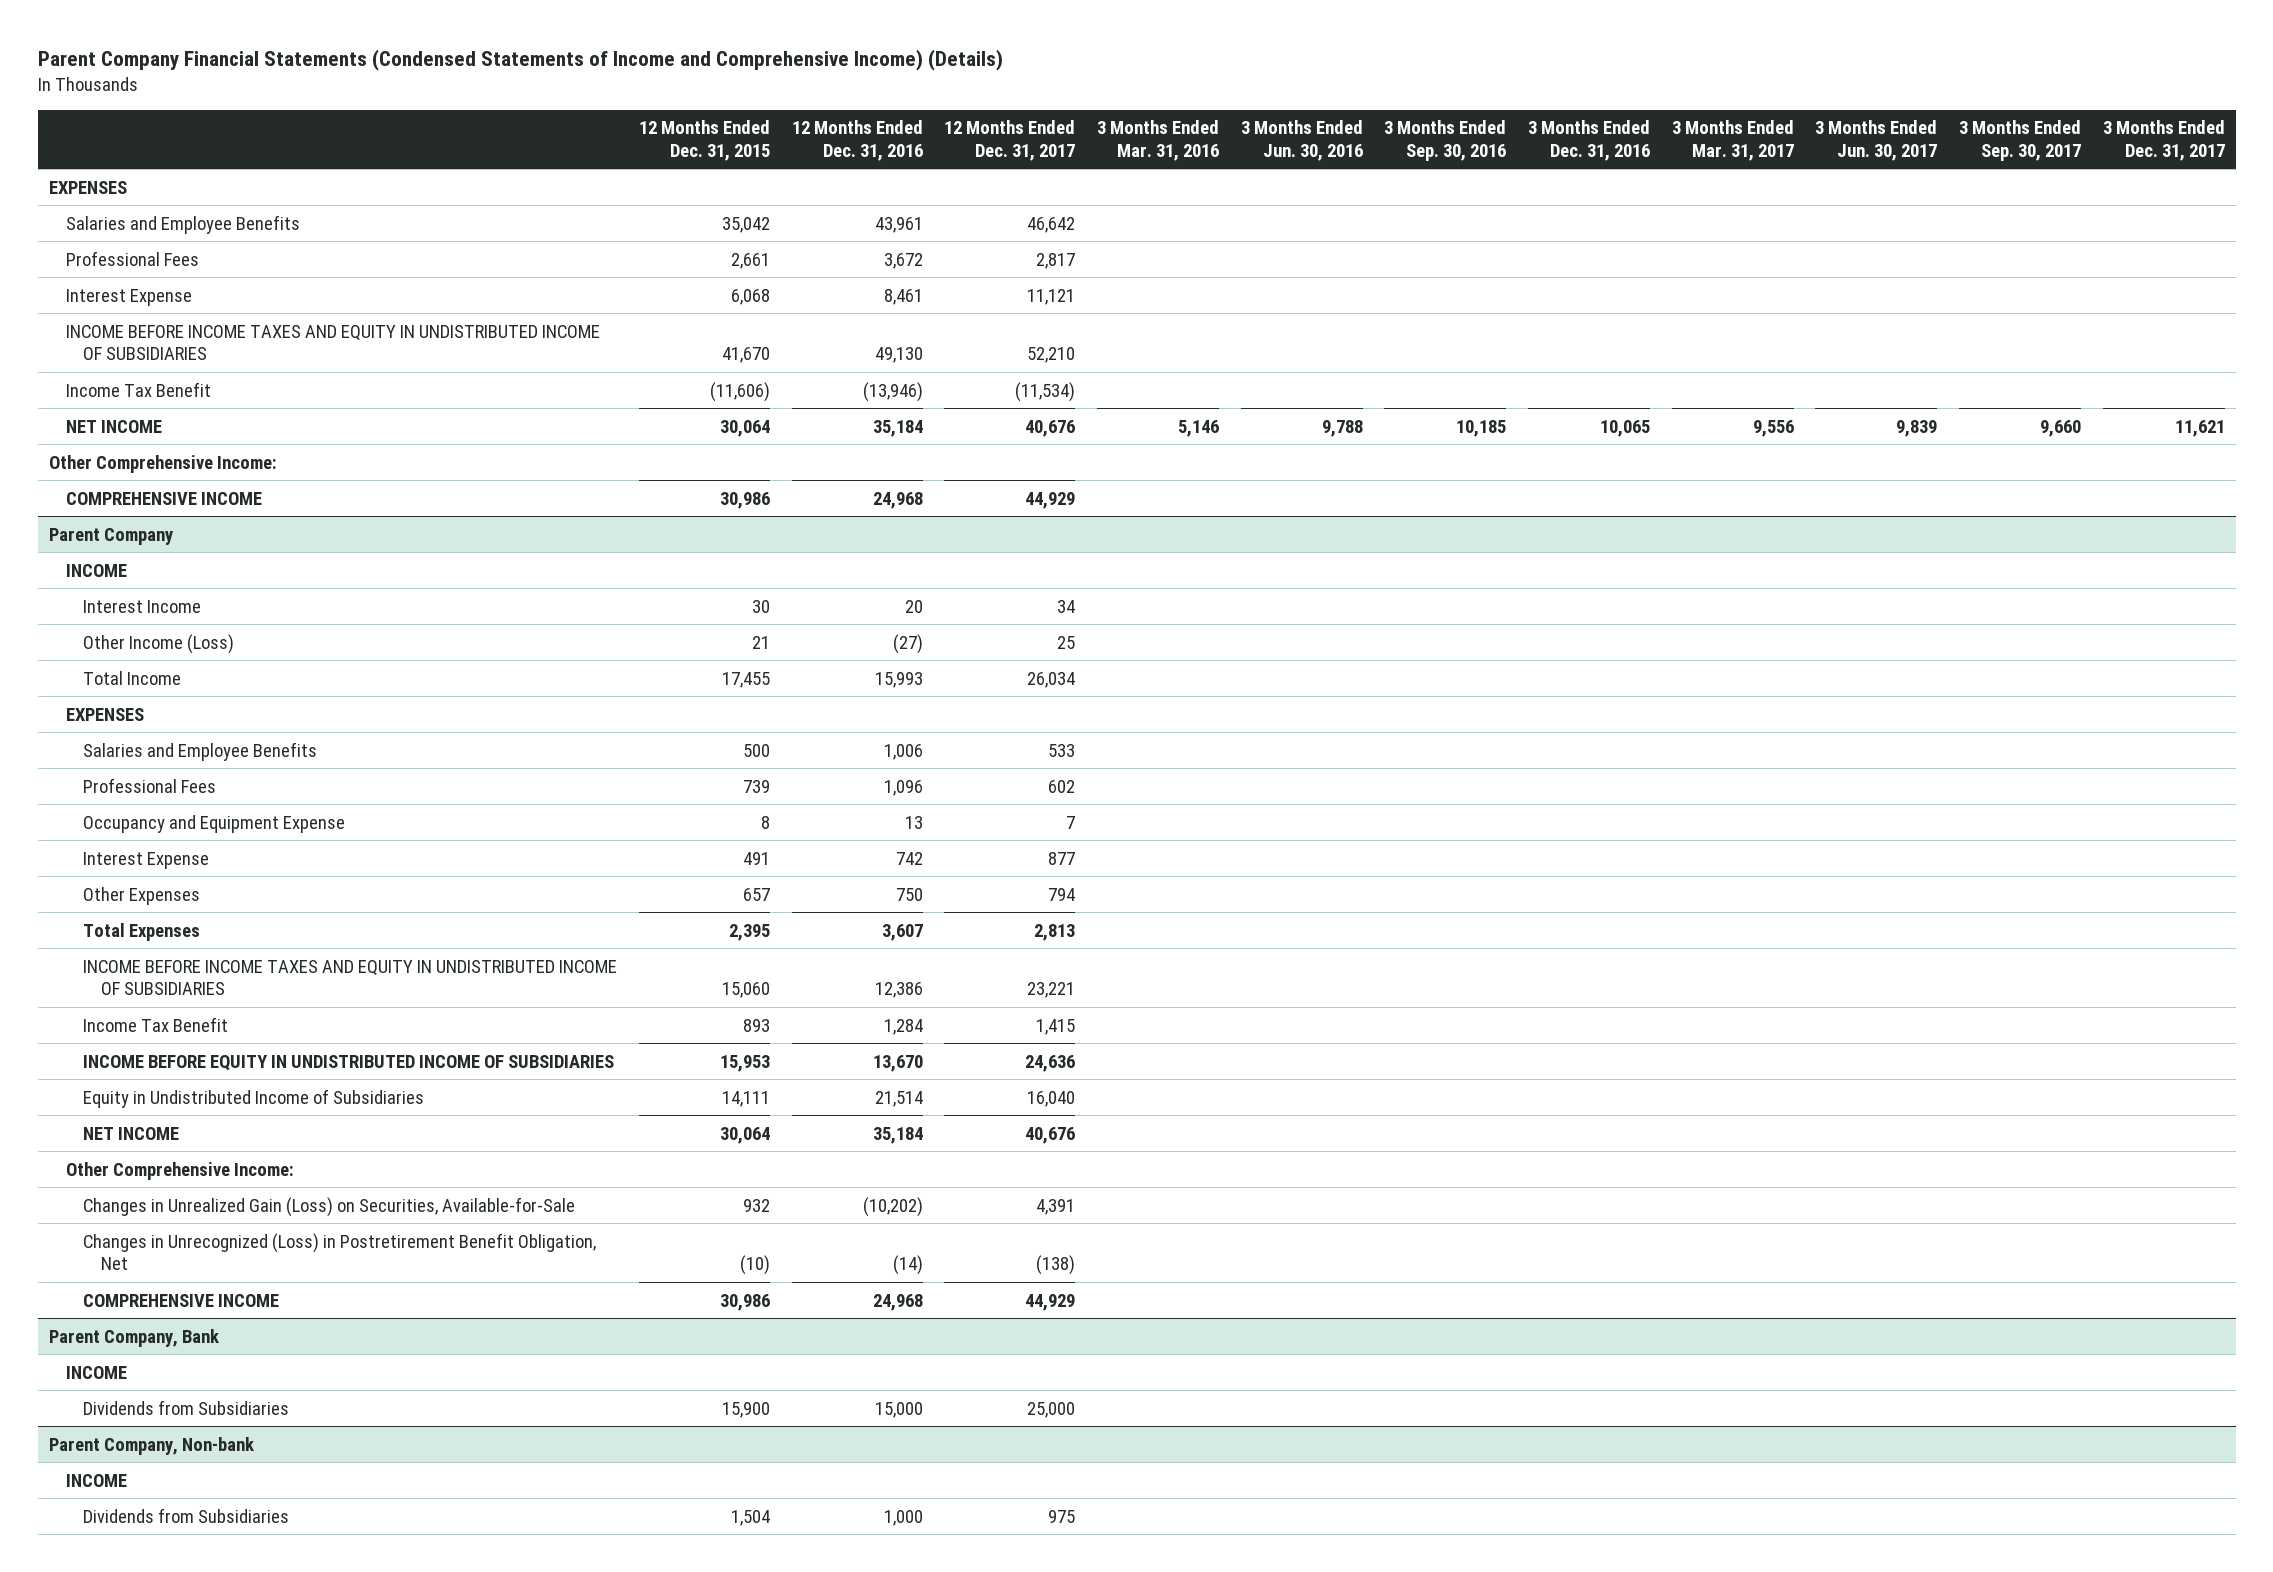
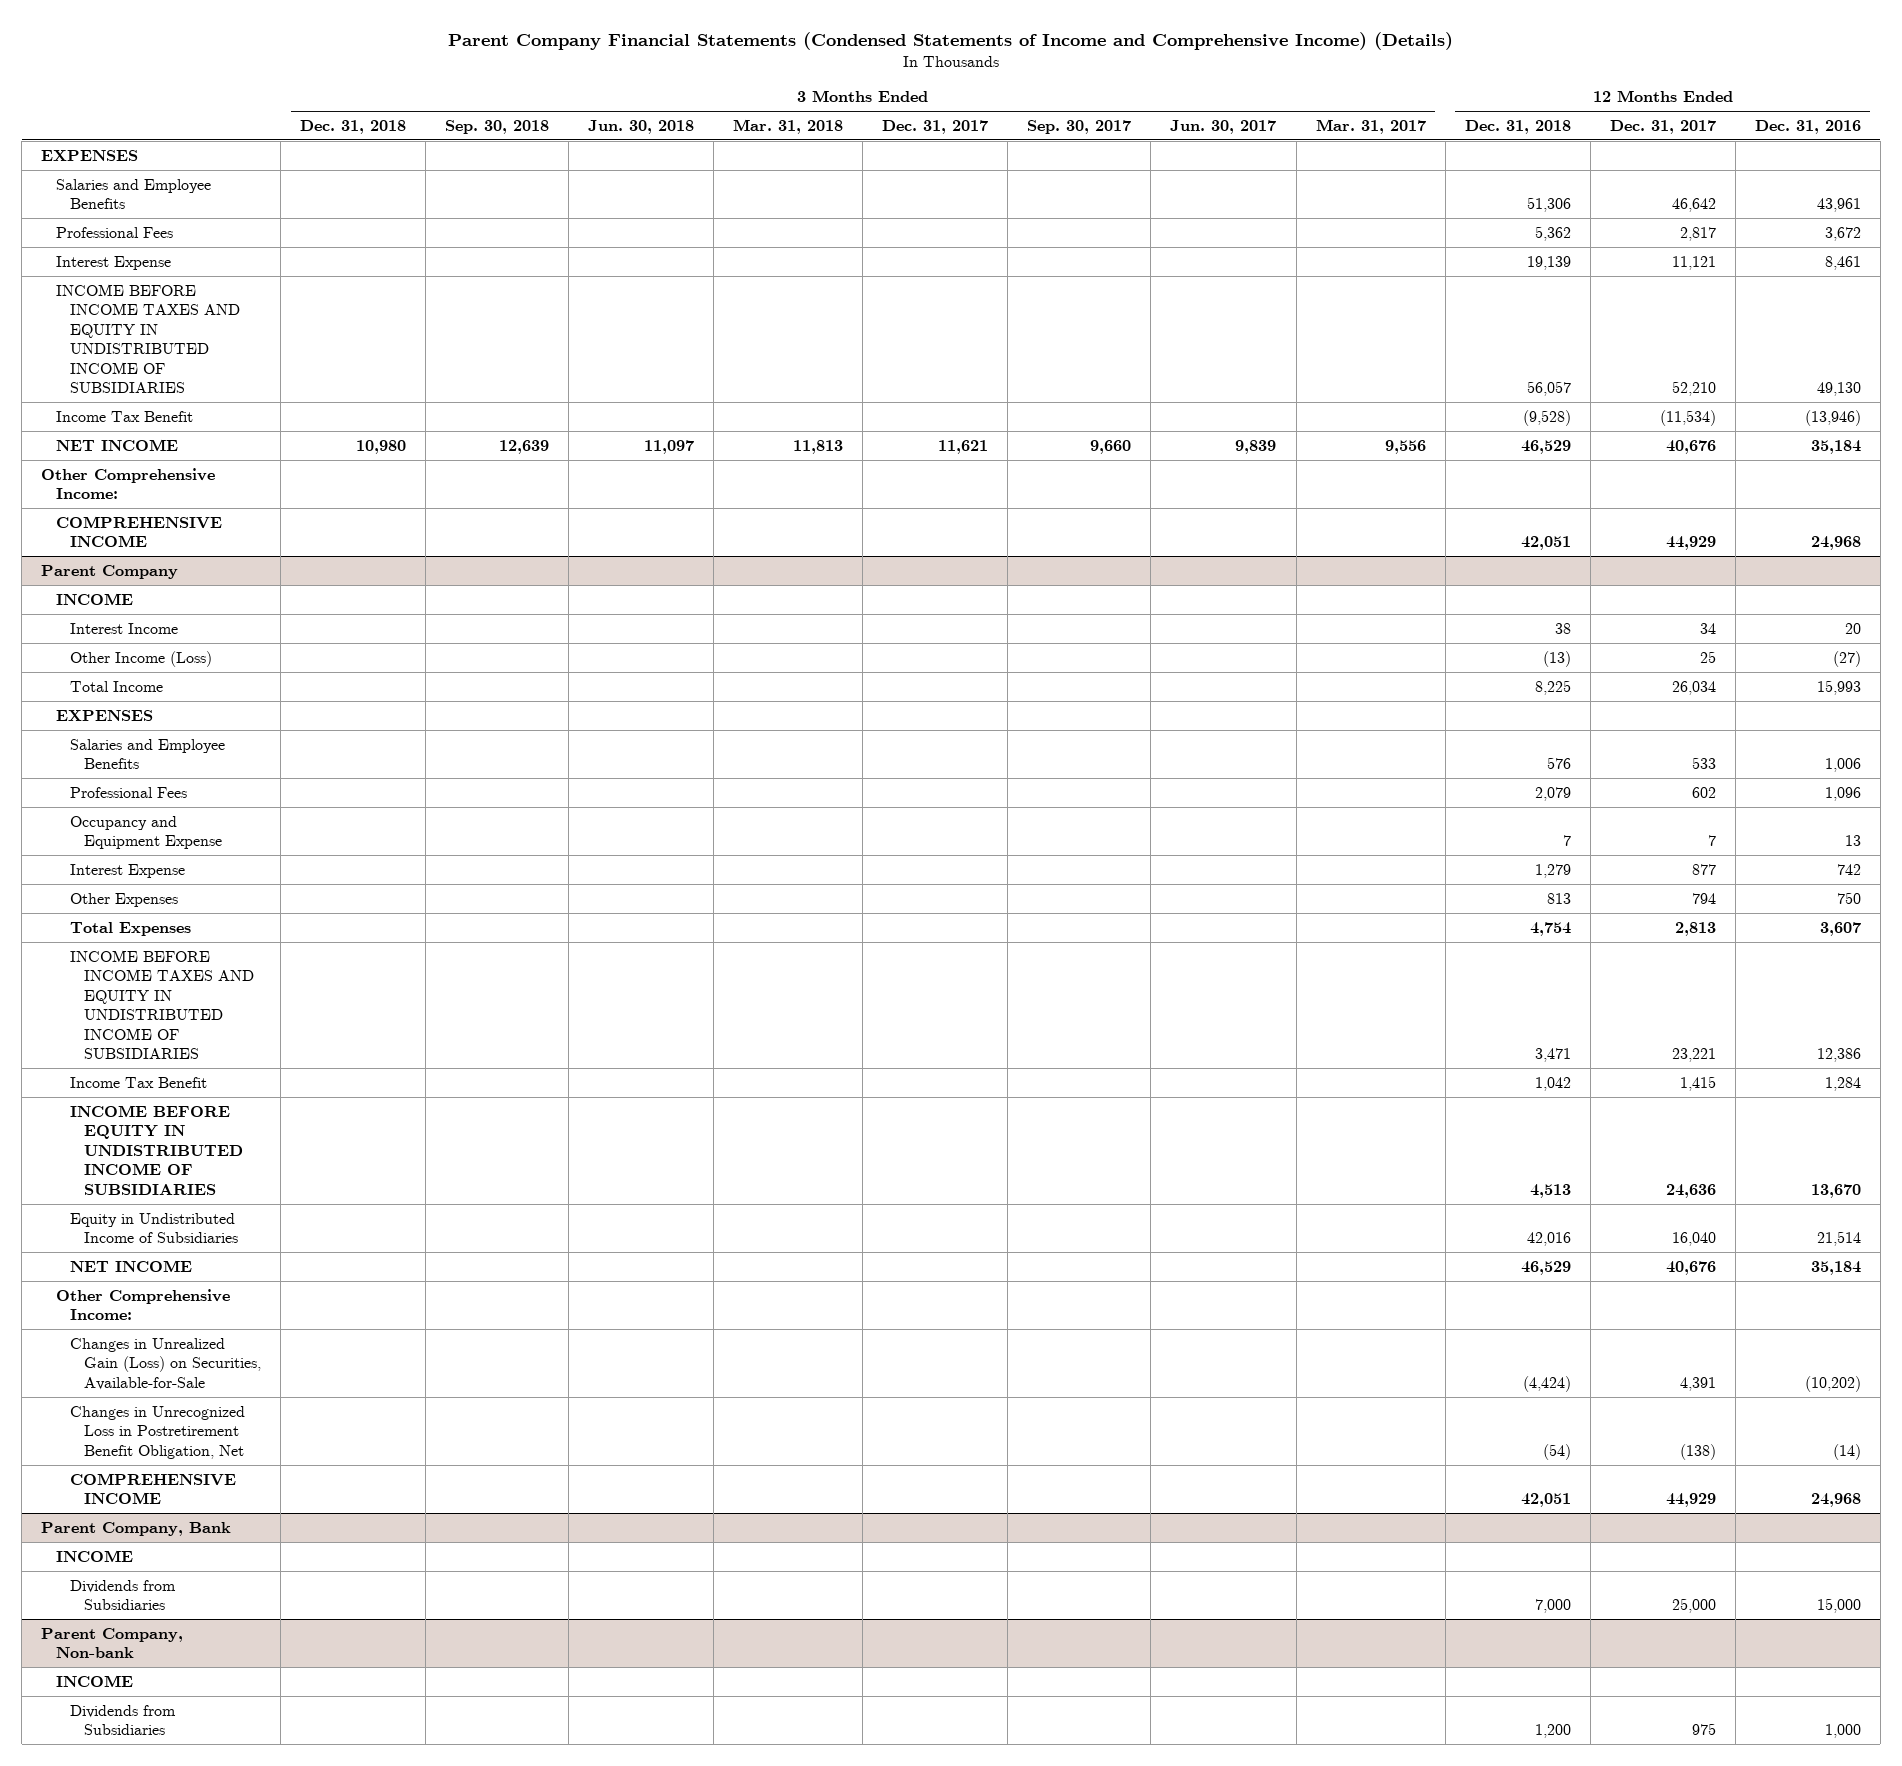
- | 12 Months Ended Dec. 31, 2015 | 12 Months Ended Dec. 31, 2016 | 12 Months Ended Dec. 31, 2017 | 3 Months Ended Mar. 31, 2016 | 3 Months Ended Jun. 30, 2016 | 3 Months Ended Sep. 30, 2016 | 3 Months Ended Dec. 31, 2016 | 3 Months Ended Mar. 31, 2017 | 3 Months Ended Jun. 30, 2017 | 3 Months Ended Sep. 30, 2017 | 3 Months Ended Dec. 31, 2017
+ | 3 Months Ended Dec. 31, 2018 | 3 Months Ended Sep. 30, 2018 | 3 Months Ended Jun. 30, 2018 | 3 Months Ended Mar. 31, 2018 | 3 Months Ended Dec. 31, 2017 | 3 Months Ended Sep. 30, 2017 | 3 Months Ended Jun. 30, 2017 | 3 Months Ended Mar. 31, 2017 | 12 Months Ended Dec. 31, 2018 | 12 Months Ended Dec. 31, 2017 | 12 Months Ended Dec. 31, 2016
@ Parent Company
- Changes in Unrecognized (Loss) in Postretirement Benefit Obligation, Net | (10) | (14) | (138) | | | | | | | |
+ Changes in Unrecognized Loss in Postretirement Benefit Obligation, Net | | | | | | | | | (54) | (138) | (14)

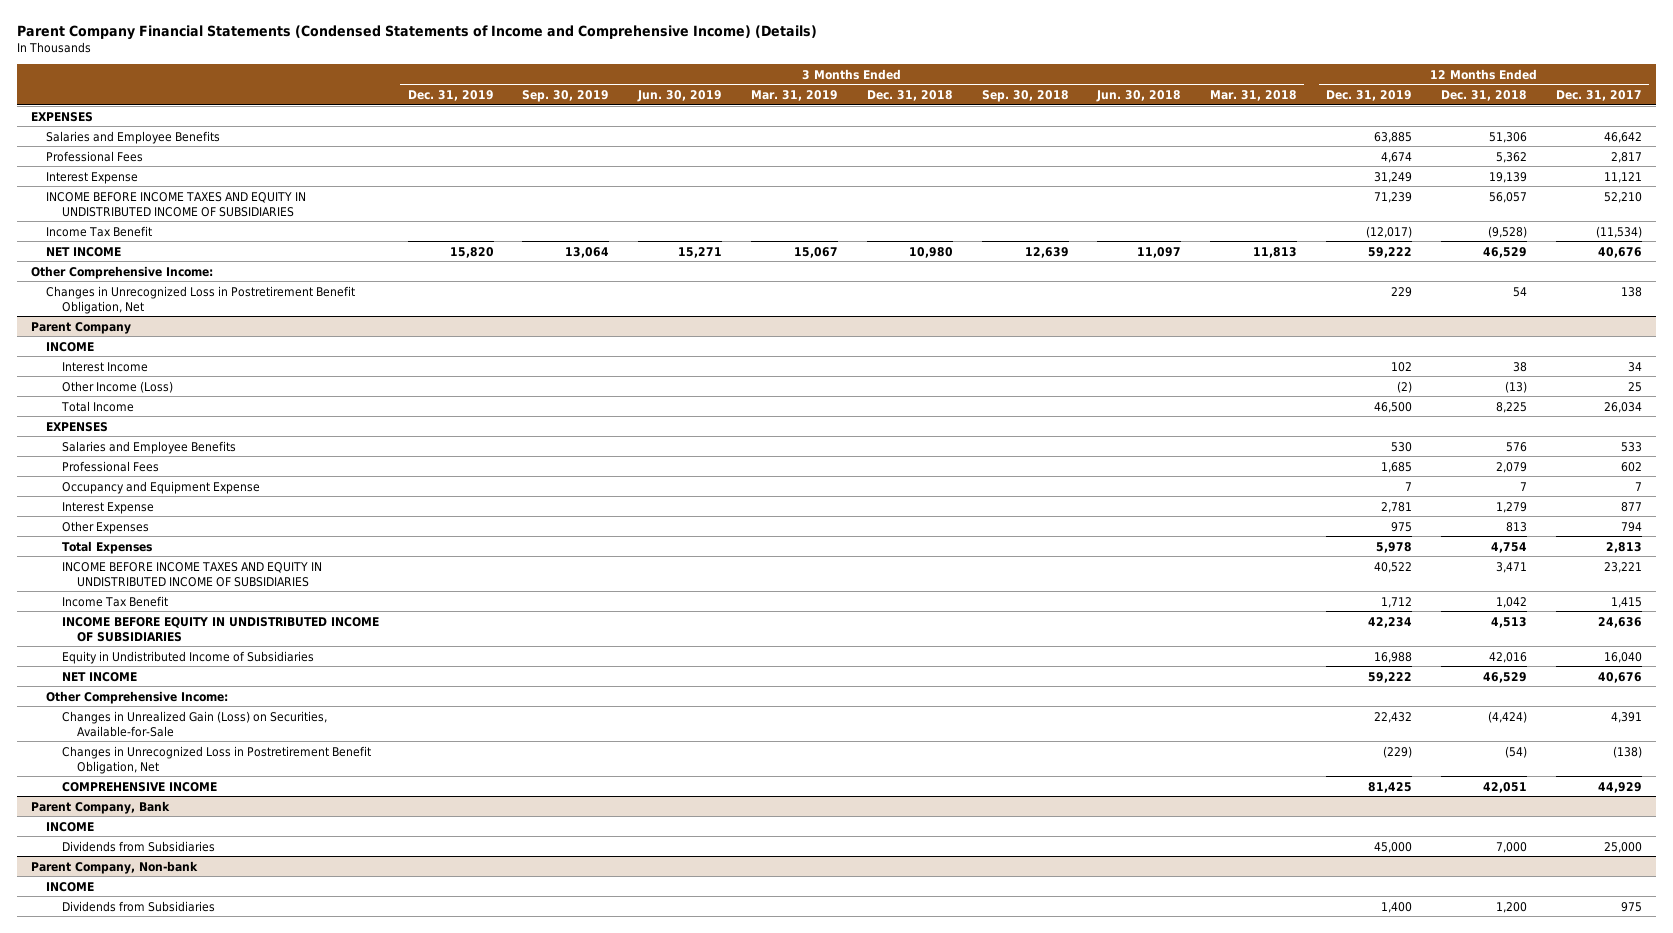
- | 3 Months Ended Dec. 31, 2018 | 3 Months Ended Sep. 30, 2018 | 3 Months Ended Jun. 30, 2018 | 3 Months Ended Mar. 31, 2018 | 3 Months Ended Dec. 31, 2017 | 3 Months Ended Sep. 30, 2017 | 3 Months Ended Jun. 30, 2017 | 3 Months Ended Mar. 31, 2017 | 12 Months Ended Dec. 31, 2018 | 12 Months Ended Dec. 31, 2017 | 12 Months Ended Dec. 31, 2016
+ | 3 Months Ended Dec. 31, 2019 | 3 Months Ended Sep. 30, 2019 | 3 Months Ended Jun. 30, 2019 | 3 Months Ended Mar. 31, 2019 | 3 Months Ended Dec. 31, 2018 | 3 Months Ended Sep. 30, 2018 | 3 Months Ended Jun. 30, 2018 | 3 Months Ended Mar. 31, 2018 | 12 Months Ended Dec. 31, 2019 | 12 Months Ended Dec. 31, 2018 | 12 Months Ended Dec. 31, 2017
- COMPREHENSIVE INCOME | | | | | | | | | 42,051 | 44,929 | 24,968
+ Changes in Unrecognized Loss in Postretirement Benefit Obligation, Net | | | | | | | | | 229 | 54 | 138

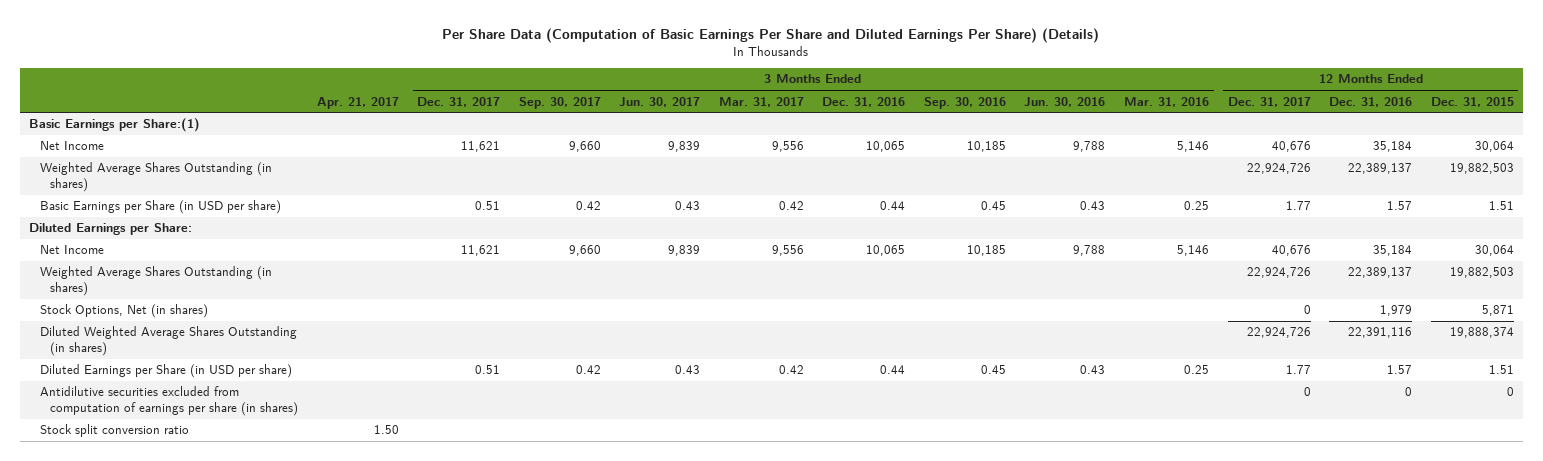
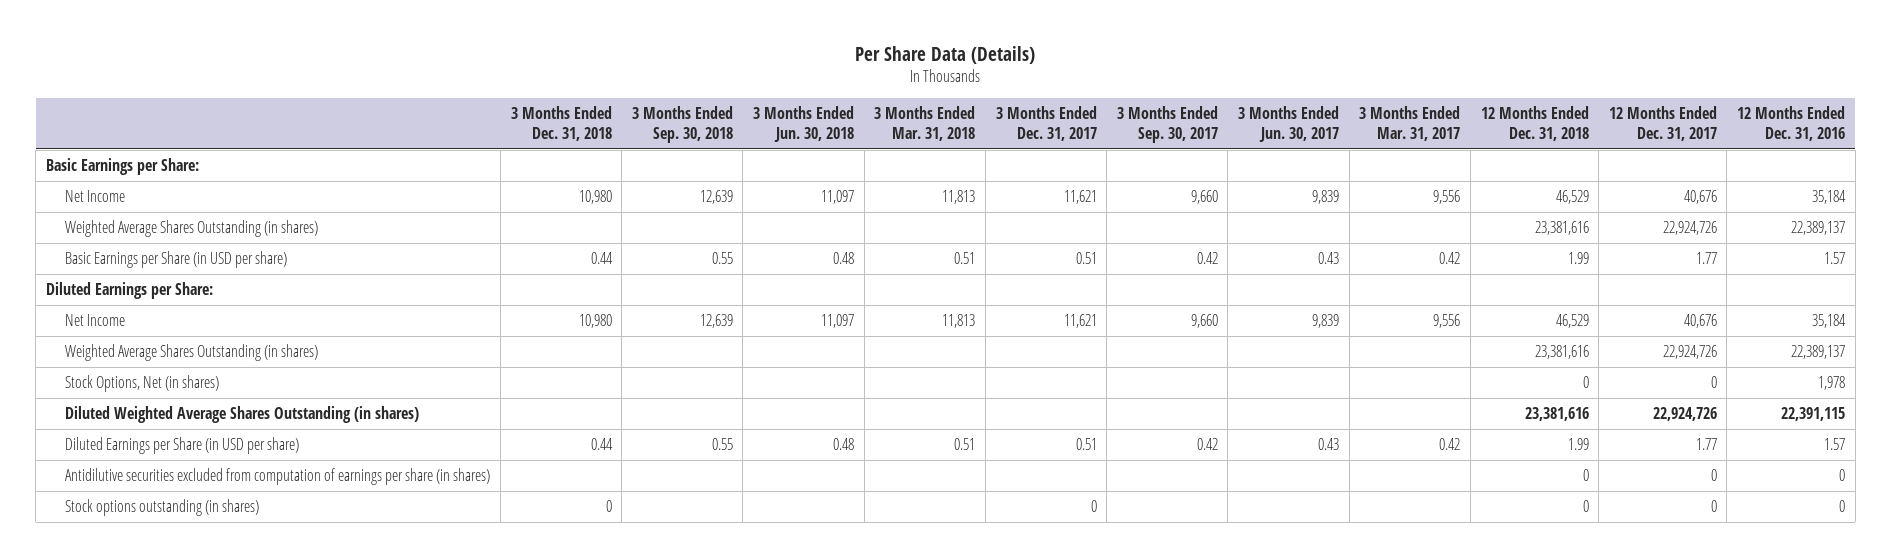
- Per Share Data (Computation of Basic Earnings Per Share and Diluted Earnings Per Share) (Details)
+ Per Share Data (Details)
- | Apr. 21, 2017 | 3 Months Ended Dec. 31, 2017 | 3 Months Ended Sep. 30, 2017 | 3 Months Ended Jun. 30, 2017 | 3 Months Ended Mar. 31, 2017 | 3 Months Ended Dec. 31, 2016 | 3 Months Ended Sep. 30, 2016 | 3 Months Ended Jun. 30, 2016 | 3 Months Ended Mar. 31, 2016 | 12 Months Ended Dec. 31, 2017 | 12 Months Ended Dec. 31, 2016 | 12 Months Ended Dec. 31, 2015
+ | 3 Months Ended Dec. 31, 2018 | 3 Months Ended Sep. 30, 2018 | 3 Months Ended Jun. 30, 2018 | 3 Months Ended Mar. 31, 2018 | 3 Months Ended Dec. 31, 2017 | 3 Months Ended Sep. 30, 2017 | 3 Months Ended Jun. 30, 2017 | 3 Months Ended Mar. 31, 2017 | 12 Months Ended Dec. 31, 2018 | 12 Months Ended Dec. 31, 2017 | 12 Months Ended Dec. 31, 2016
- Basic Earnings per Share:(1)
+ Basic Earnings per Share:
- Stock Options, Net (in shares) | | | | | | | | | | 0 | 1,979 | 5,871
- Diluted Weighted Average Shares Outstanding (in shares) | | | | | | | | | | 22,924,726 | 22,391,116 | 19,888,374
+ Stock Options, Net (in shares) | | | | | | | | | 0 | 0 | 1,978
+ Diluted Weighted Average Shares Outstanding (in shares) | | | | | | | | | 23,381,616 | 22,924,726 | 22,391,115
- Stock split conversion ratio | 1.50 | | | | | | | | | | |
+ Stock options outstanding (in shares) | 0 | | | | 0 | | | | 0 | 0 | 0

